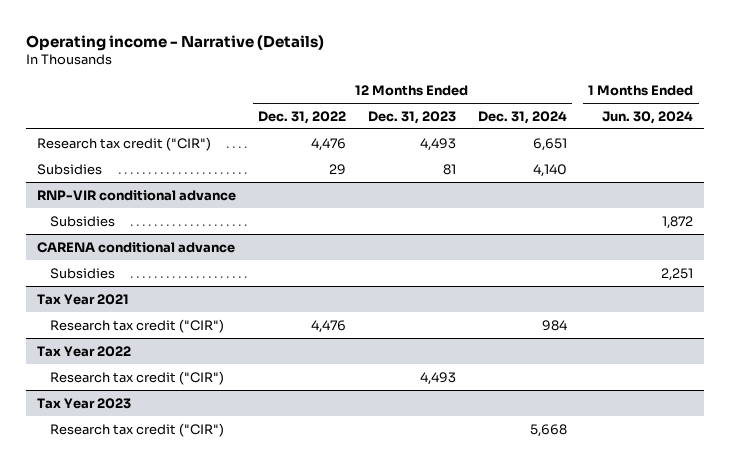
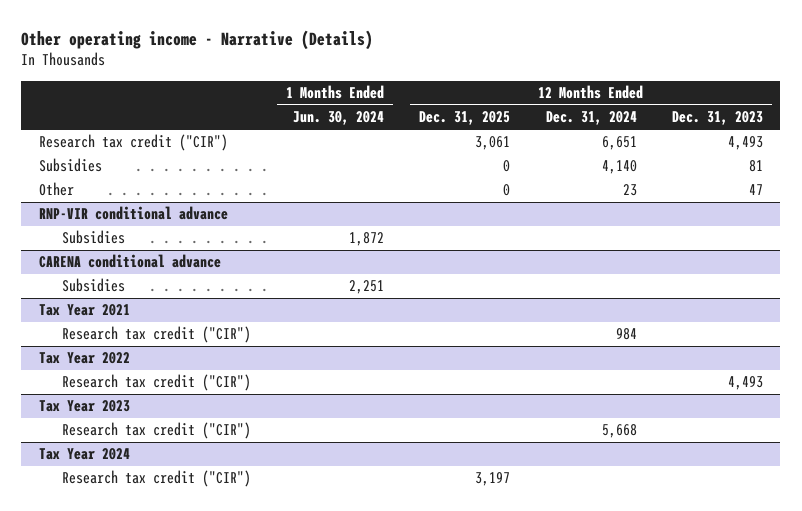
- Operating income - Narrative (Details)
+ Other operating income - Narrative (Details)
- | 12 Months Ended Dec. 31, 2022 | 12 Months Ended Dec. 31, 2023 | 12 Months Ended Dec. 31, 2024 | 1 Months Ended Jun. 30, 2024
+ | 1 Months Ended Jun. 30, 2024 | 12 Months Ended Dec. 31, 2025 | 12 Months Ended Dec. 31, 2024 | 12 Months Ended Dec. 31, 2023
+ Other | | 0 | 23 | 47
+ Tax Year 2024
+ Research tax credit ("CIR") | | 3,197 | |

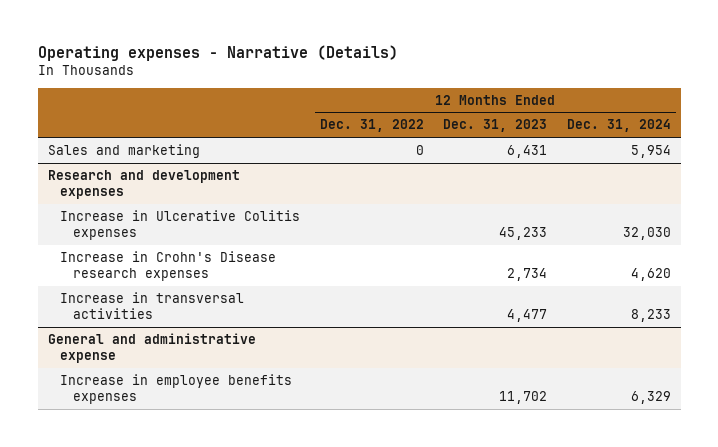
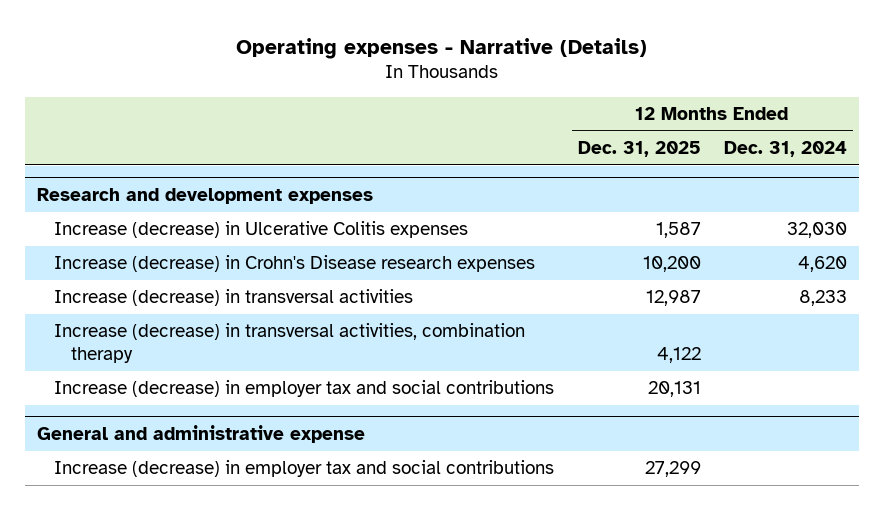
- | 12 Months Ended Dec. 31, 2022 | 12 Months Ended Dec. 31, 2023 | 12 Months Ended Dec. 31, 2024
+ | 12 Months Ended Dec. 31, 2025 | 12 Months Ended Dec. 31, 2024
- Sales and marketing | 0 | 6,431 | 5,954
@ Research and development expenses
- Increase in Ulcerative Colitis expenses | | 45,233 | 32,030
- Increase in Crohn's Disease research expenses | | 2,734 | 4,620
- Increase in transversal activities | | 4,477 | 8,233
+ Increase (decrease) in Ulcerative Colitis expenses | 1,587 | 32,030
+ Increase (decrease) in Crohn's Disease research expenses | 10,200 | 4,620
+ Increase (decrease) in transversal activities | 12,987 | 8,233
+ Increase (decrease) in transversal activities, combination therapy | 4,122 |
+ Increase (decrease) in employer tax and social contributions | 20,131 |
@ General and administrative expense
- Increase in employee benefits expenses | | 11,702 | 6,329
+ Increase (decrease) in employer tax and social contributions | 27,299 |

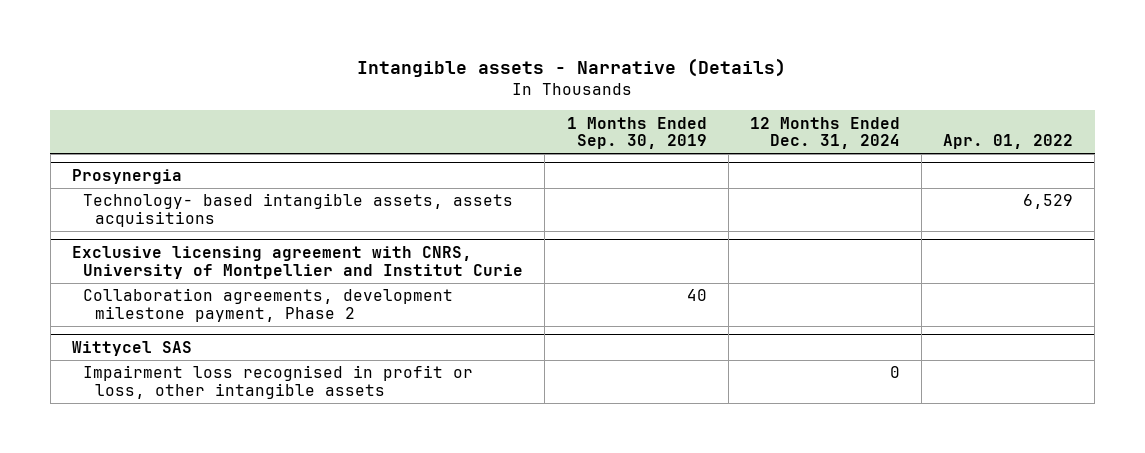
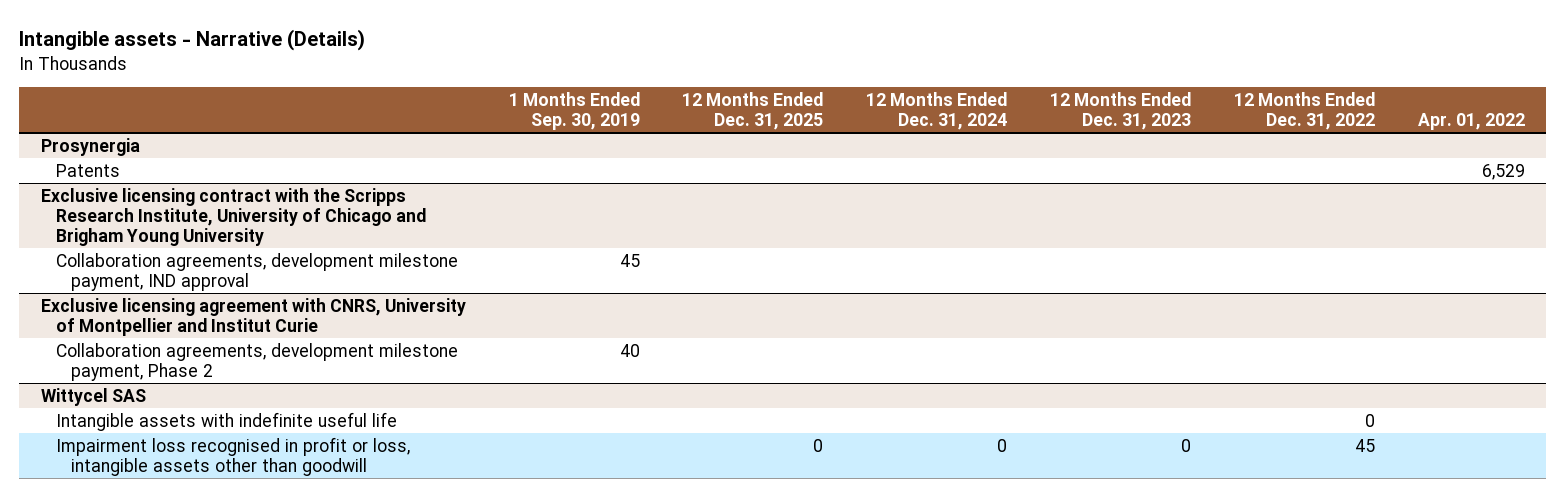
- | 1 Months Ended Sep. 30, 2019 | 12 Months Ended Dec. 31, 2024 | Apr. 01, 2022
+ | 1 Months Ended Sep. 30, 2019 | 12 Months Ended Dec. 31, 2025 | 12 Months Ended Dec. 31, 2024 | 12 Months Ended Dec. 31, 2023 | 12 Months Ended Dec. 31, 2022 | Apr. 01, 2022
@ Prosynergia
- Technology- based intangible assets, assets acquisitions | | | 6,529
+ Patents | | | | | | 6,529
+ Exclusive licensing contract with the Scripps Research Institute, University of Chicago and Brigham Young University
+ Collaboration agreements, development milestone payment, IND approval | 45 | | | | |
@ Wittycel SAS
- Impairment loss recognised in profit or loss, other intangible assets | | 0 |
+ Intangible assets with indefinite useful life | | | | | 0 |
+ Impairment loss recognised in profit or loss, intangible assets other than goodwill | | 0 | 0 | 0 | 45 |

